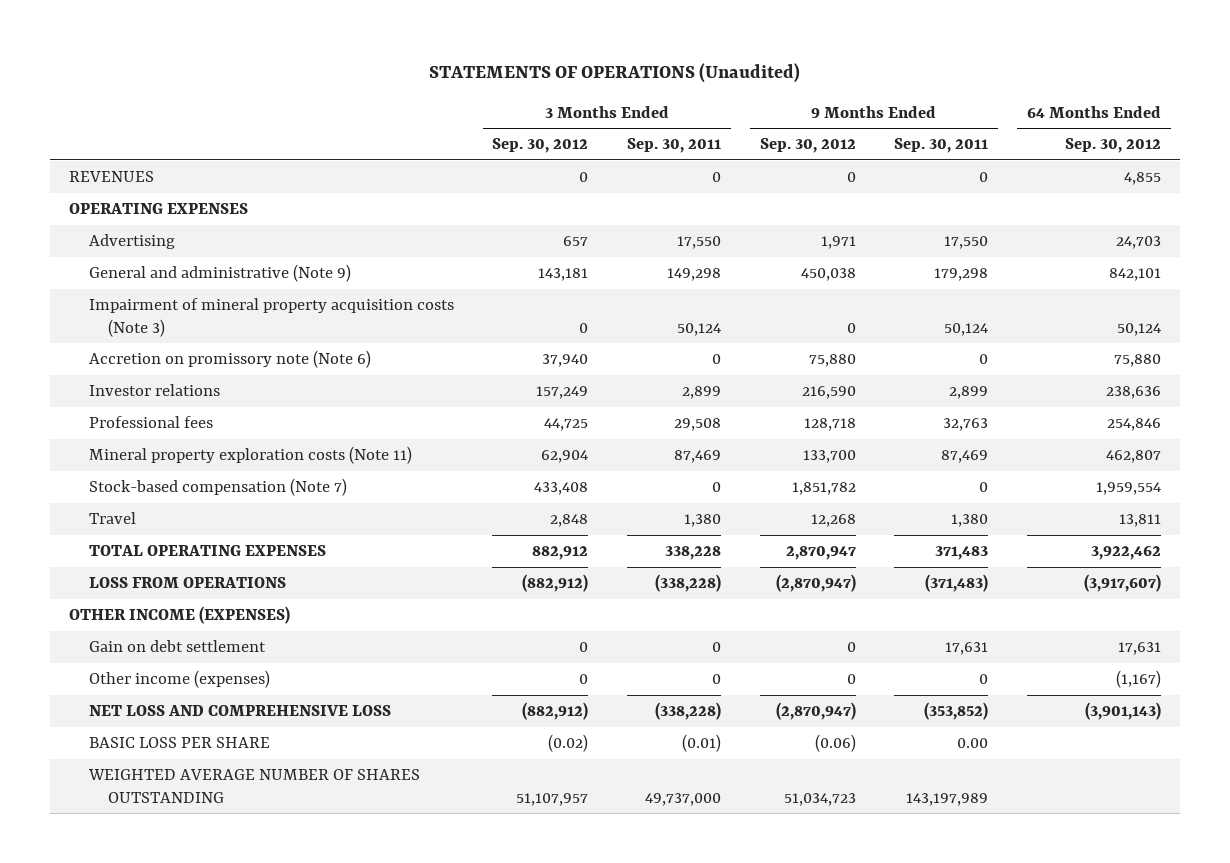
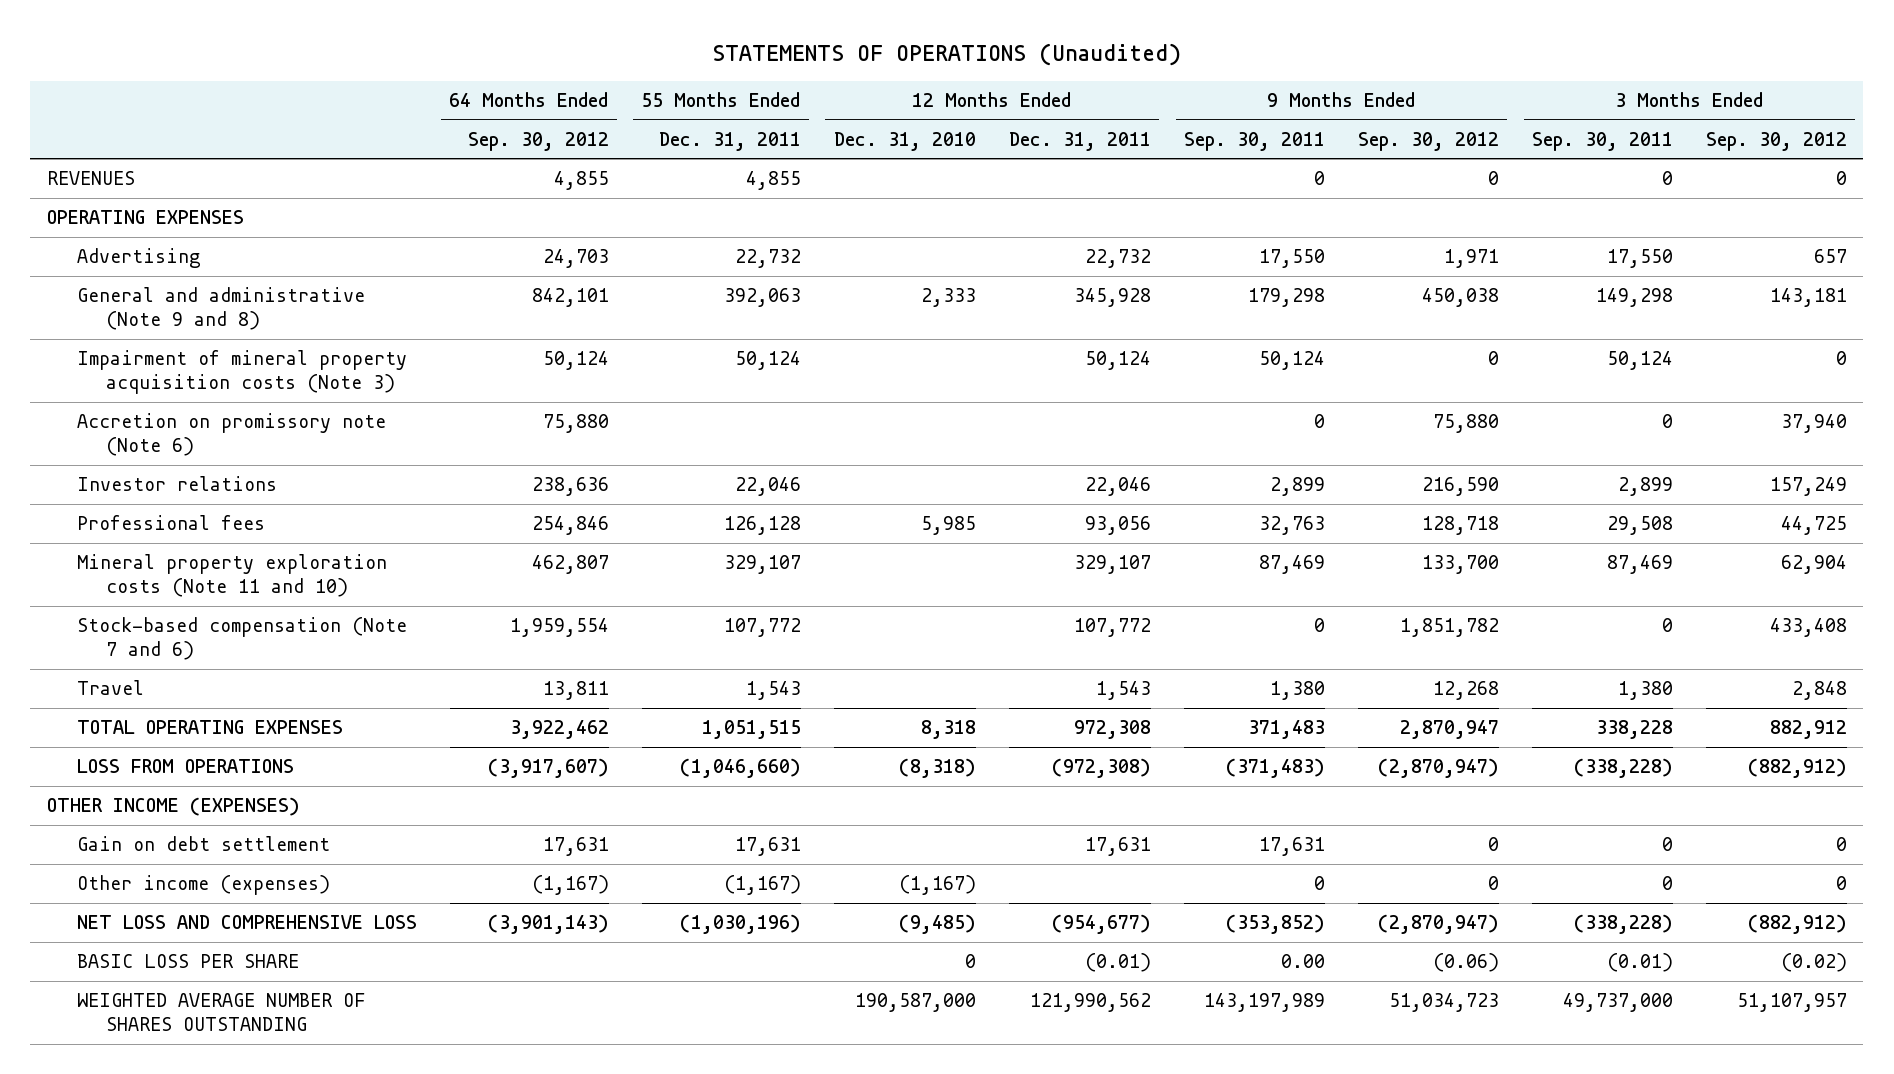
- | 3 Months Ended Sep. 30, 2012 | 3 Months Ended Sep. 30, 2011 | 9 Months Ended Sep. 30, 2012 | 9 Months Ended Sep. 30, 2011 | 64 Months Ended Sep. 30, 2012
+ | 64 Months Ended Sep. 30, 2012 | 55 Months Ended Dec. 31, 2011 | 12 Months Ended Dec. 31, 2010 | 12 Months Ended Dec. 31, 2011 | 9 Months Ended Sep. 30, 2011 | 9 Months Ended Sep. 30, 2012 | 3 Months Ended Sep. 30, 2011 | 3 Months Ended Sep. 30, 2012
- General and administrative (Note 9) | 143,181 | 149,298 | 450,038 | 179,298 | 842,101
+ General and administrative (Note 9 and 8) | 842,101 | 392,063 | 2,333 | 345,928 | 179,298 | 450,038 | 149,298 | 143,181
- Mineral property exploration costs (Note 11) | 62,904 | 87,469 | 133,700 | 87,469 | 462,807
- Stock-based compensation (Note 7) | 433,408 | 0 | 1,851,782 | 0 | 1,959,554
+ Mineral property exploration costs (Note 11 and 10) | 462,807 | 329,107 | | 329,107 | 87,469 | 133,700 | 87,469 | 62,904
+ Stock-based compensation (Note 7 and 6) | 1,959,554 | 107,772 | | 107,772 | 0 | 1,851,782 | 0 | 433,408

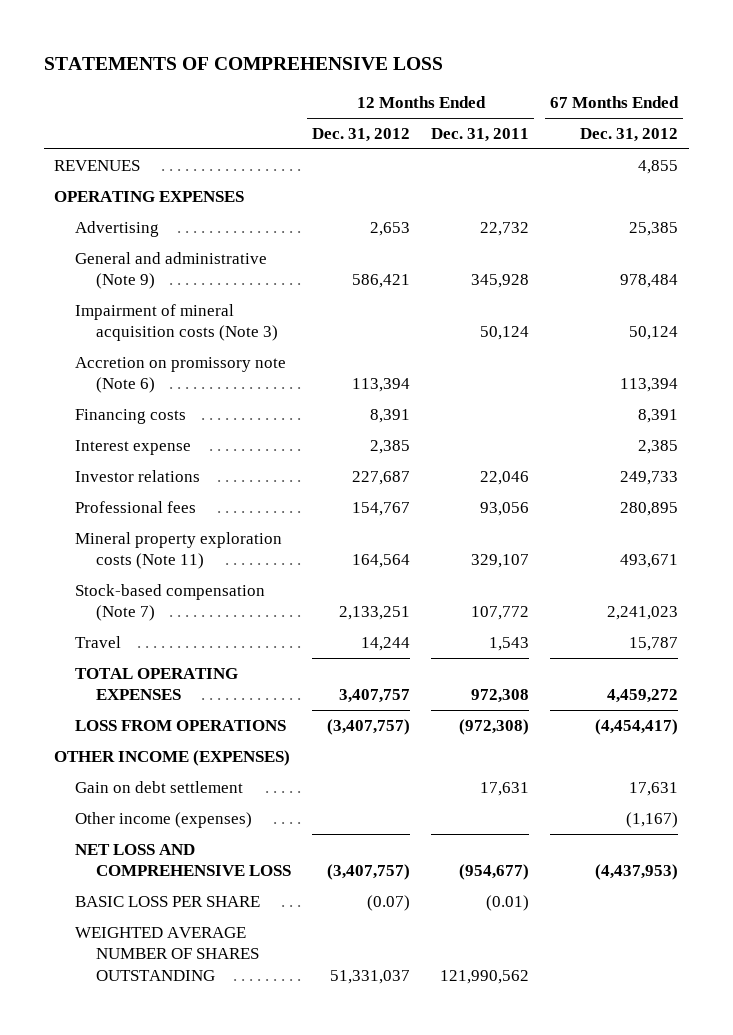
- STATEMENTS OF OPERATIONS (Unaudited)
+ STATEMENTS OF COMPREHENSIVE LOSS
- | 64 Months Ended Sep. 30, 2012 | 55 Months Ended Dec. 31, 2011 | 12 Months Ended Dec. 31, 2010 | 12 Months Ended Dec. 31, 2011 | 9 Months Ended Sep. 30, 2011 | 9 Months Ended Sep. 30, 2012 | 3 Months Ended Sep. 30, 2011 | 3 Months Ended Sep. 30, 2012
+ | 12 Months Ended Dec. 31, 2012 | 12 Months Ended Dec. 31, 2011 | 67 Months Ended Dec. 31, 2012
- General and administrative (Note 9 and 8) | 842,101 | 392,063 | 2,333 | 345,928 | 179,298 | 450,038 | 149,298 | 143,181
- Impairment of mineral property acquisition costs (Note 3) | 50,124 | 50,124 | | 50,124 | 50,124 | 0 | 50,124 | 0
+ General and administrative (Note 9) | 586,421 | 345,928 | 978,484
+ Impairment of mineral acquisition costs (Note 3) | | 50,124 | 50,124
+ Financing costs | 8,391 | | 8,391
+ Interest expense | 2,385 | | 2,385
- Mineral property exploration costs (Note 11 and 10) | 462,807 | 329,107 | | 329,107 | 87,469 | 133,700 | 87,469 | 62,904
- Stock-based compensation (Note 7 and 6) | 1,959,554 | 107,772 | | 107,772 | 0 | 1,851,782 | 0 | 433,408
+ Mineral property exploration costs (Note 11) | 164,564 | 329,107 | 493,671
+ Stock-based compensation (Note 7) | 2,133,251 | 107,772 | 2,241,023

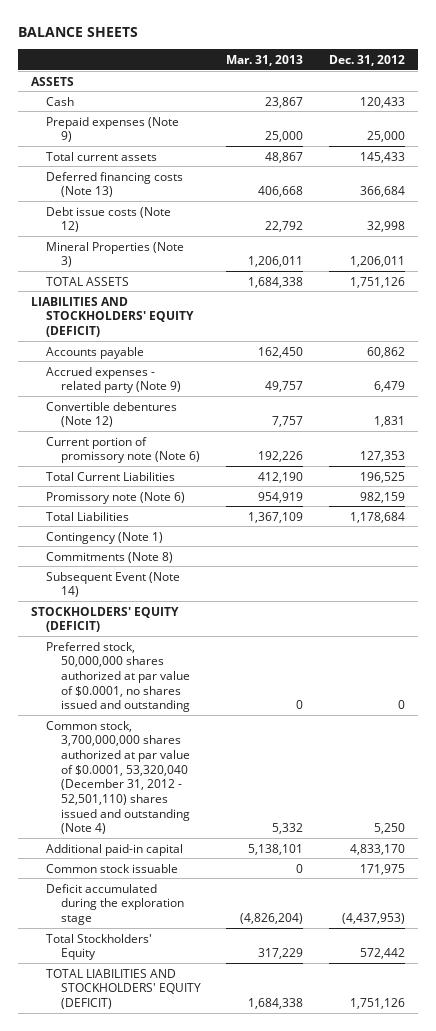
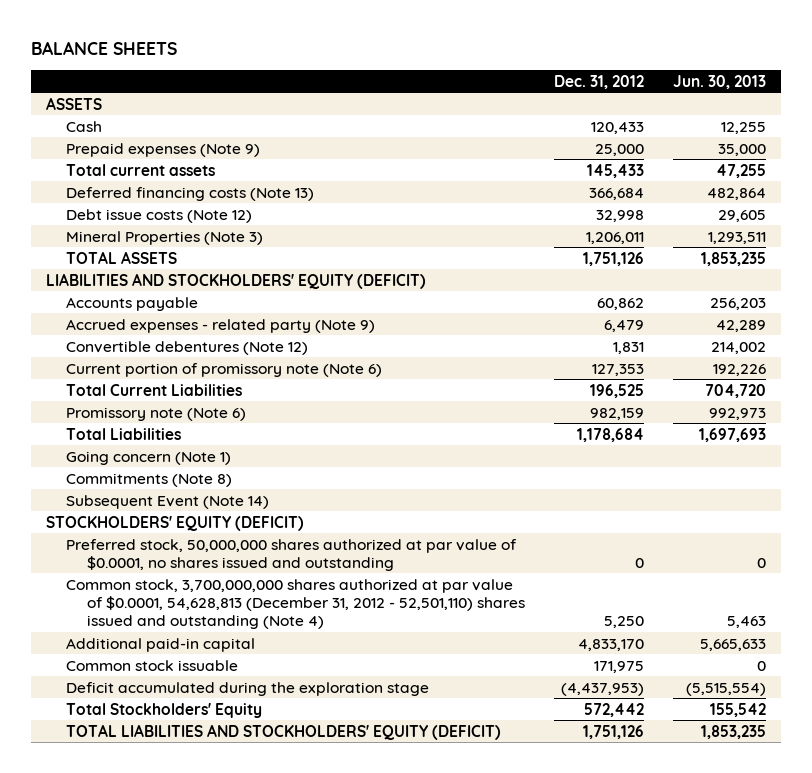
- | Mar. 31, 2013 | Dec. 31, 2012
+ | Dec. 31, 2012 | Jun. 30, 2013
- Contingency (Note 1)
+ Going concern (Note 1)
- Common stock, 3,700,000,000 shares authorized at par value of $0.0001, 53,320,040 (December 31, 2012 - 52,501,110) shares issued and outstanding (Note 4) | 5,332 | 5,250
+ Common stock, 3,700,000,000 shares authorized at par value of $0.0001, 54,628,813 (December 31, 2012 - 52,501,110) shares issued and outstanding (Note 4) | 5,250 | 5,463

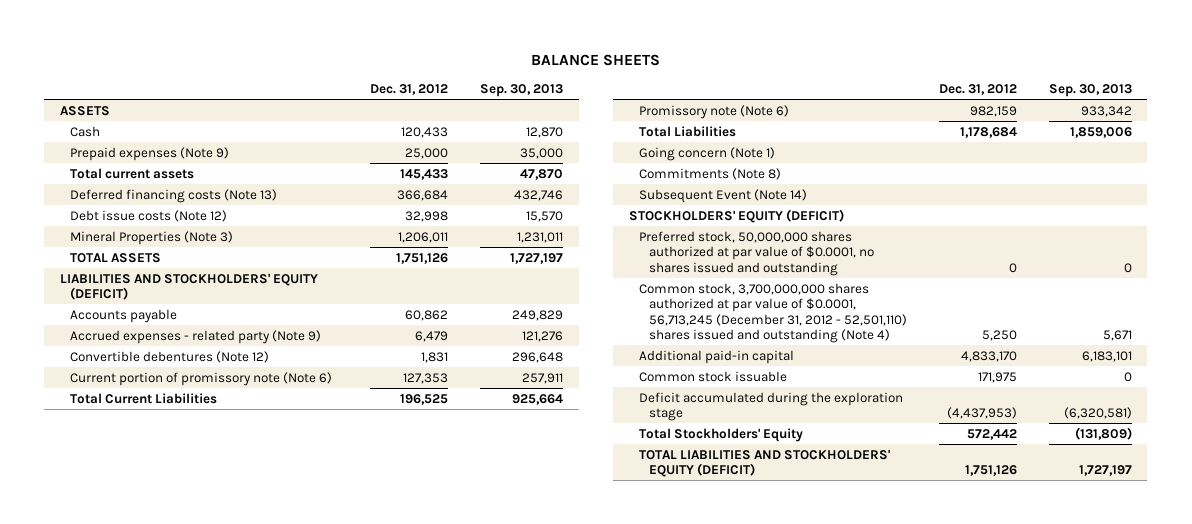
- | Dec. 31, 2012 | Jun. 30, 2013
+ | Dec. 31, 2012 | Sep. 30, 2013
- Common stock, 3,700,000,000 shares authorized at par value of $0.0001, 54,628,813 (December 31, 2012 - 52,501,110) shares issued and outstanding (Note 4) | 5,250 | 5,463
+ Common stock, 3,700,000,000 shares authorized at par value of $0.0001, 56,713,245 (December 31, 2012 - 52,501,110) shares issued and outstanding (Note 4) | 5,250 | 5,671

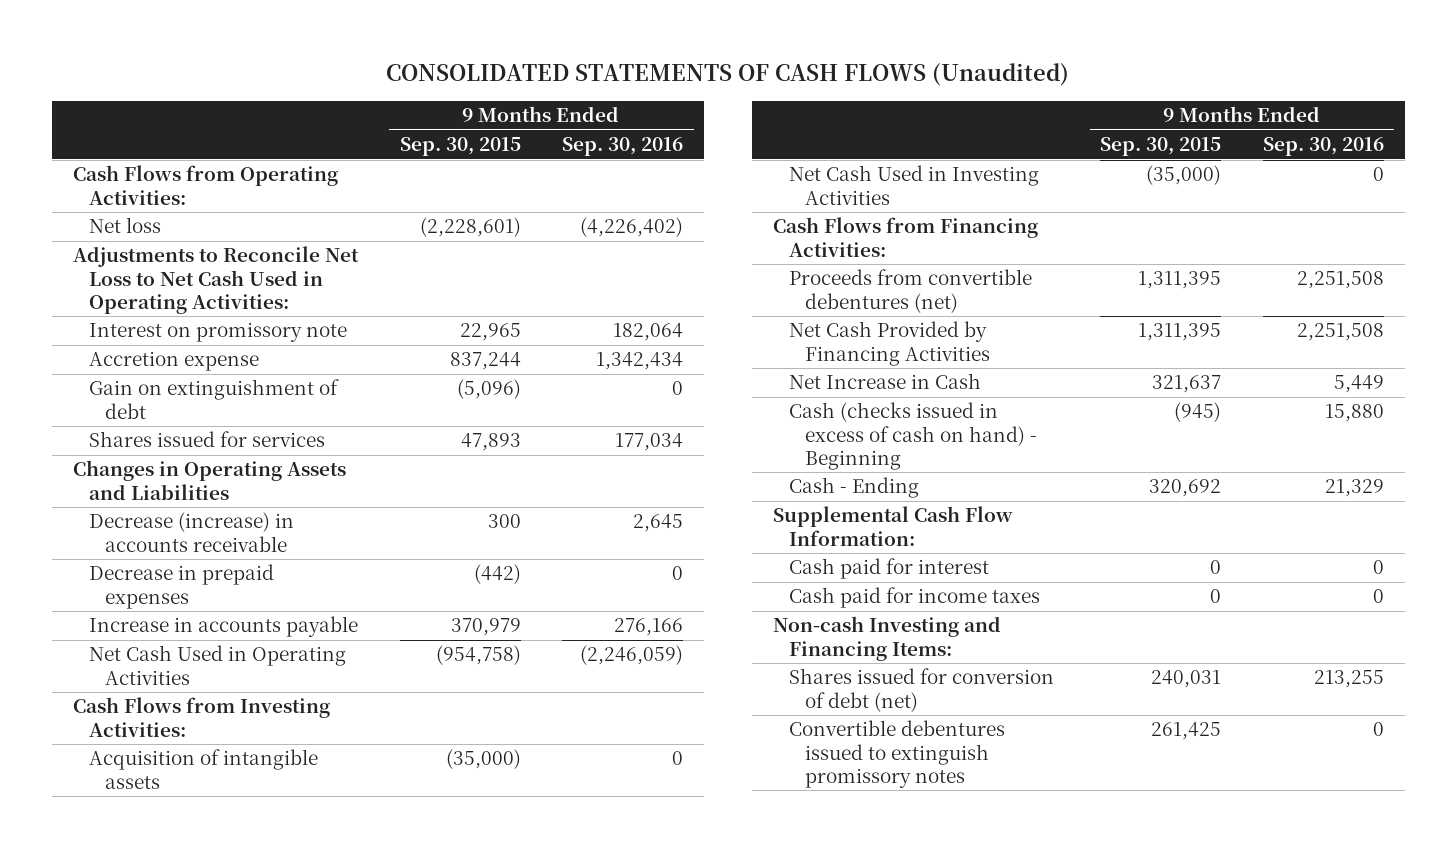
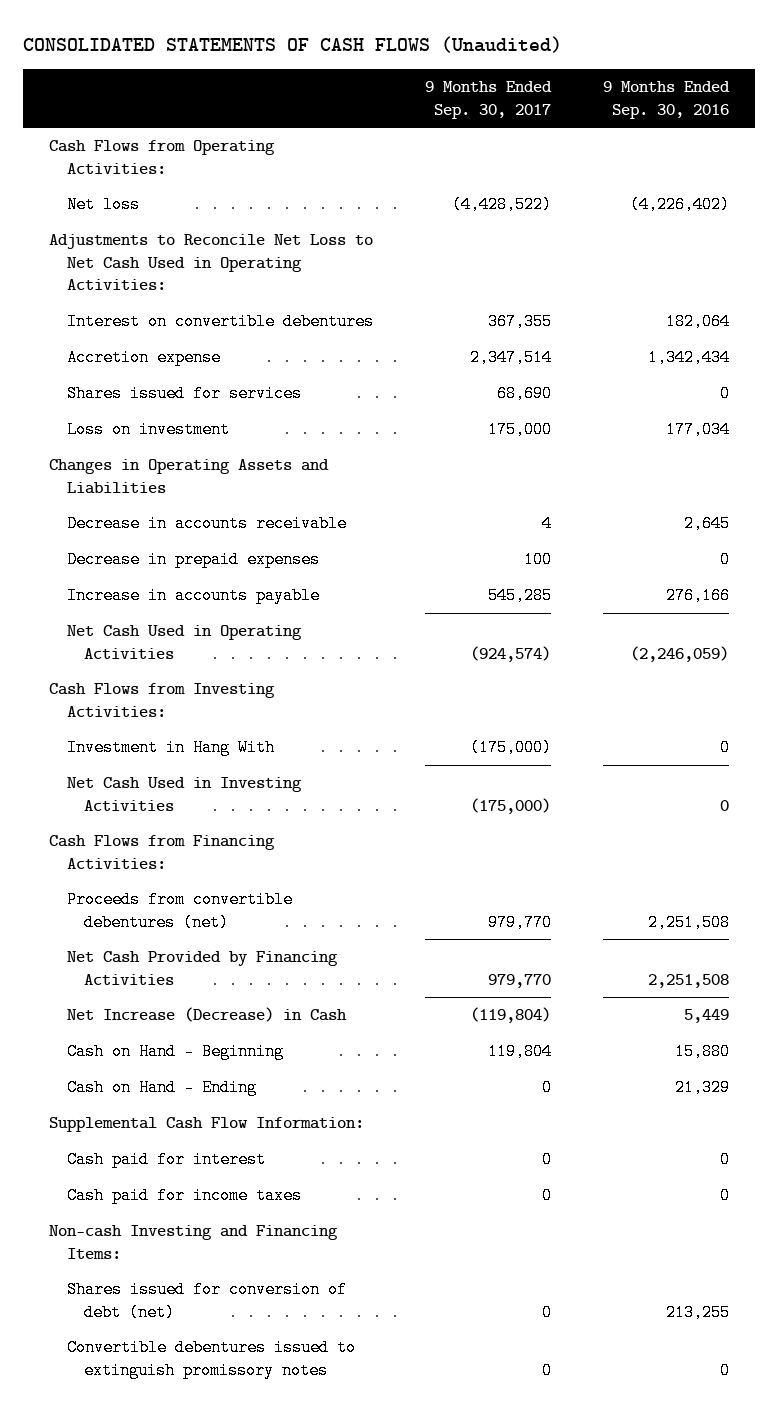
- | 9 Months Ended Sep. 30, 2015 | 9 Months Ended Sep. 30, 2016
+ | 9 Months Ended Sep. 30, 2017 | 9 Months Ended Sep. 30, 2016
- Interest on promissory note | 22,965 | 182,064
+ Interest on convertible debentures | 367,355 | 182,064
- Gain on extinguishment of debt | (5,096) | 0
- Shares issued for services | 47,893 | 177,034
+ Shares issued for services | 68,690 | 0
+ Loss on investment | 175,000 | 177,034
- Decrease (increase) in accounts receivable | 300 | 2,645
+ Decrease in accounts receivable | 4 | 2,645
- Acquisition of intangible assets | (35,000) | 0
+ Investment in Hang With | (175,000) | 0
- Net Increase in Cash | 321,637 | 5,449
- Cash (checks issued in excess of cash on hand) - Beginning | (945) | 15,880
- Cash - Ending | 320,692 | 21,329
+ Net Increase (Decrease) in Cash | (119,804) | 5,449
+ Cash on Hand - Beginning | 119,804 | 15,880
+ Cash on Hand - Ending | 0 | 21,329

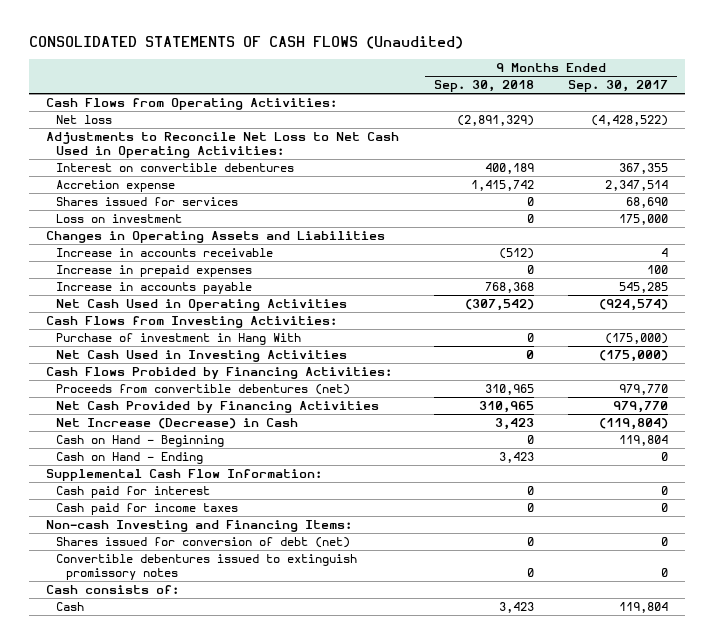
- | 9 Months Ended Sep. 30, 2017 | 9 Months Ended Sep. 30, 2016
+ | 9 Months Ended Sep. 30, 2018 | 9 Months Ended Sep. 30, 2017
- Decrease in accounts receivable | 4 | 2,645
- Decrease in prepaid expenses | 100 | 0
+ Increase in accounts receivable | (512) | 4
+ Increase in prepaid expenses | 0 | 100
- Investment in Hang With | (175,000) | 0
+ Purchase of investment in Hang With | 0 | (175,000)
- Cash Flows from Financing Activities:
+ Cash Flows Probided by Financing Activities:
+ Cash consists of:
+ Cash | 3,423 | 119,804

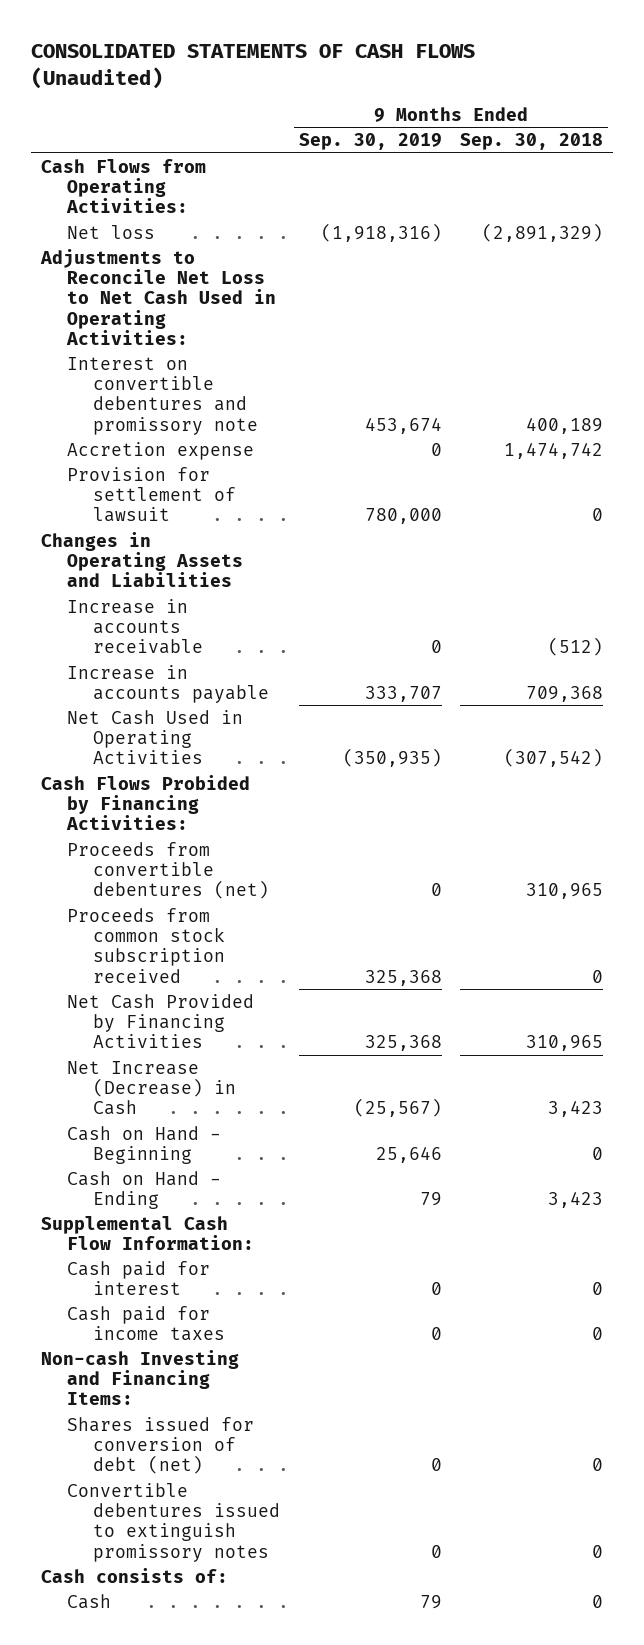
- | 9 Months Ended Sep. 30, 2018 | 9 Months Ended Sep. 30, 2017
+ | 9 Months Ended Sep. 30, 2019 | 9 Months Ended Sep. 30, 2018
- Interest on convertible debentures | 400,189 | 367,355
- Accretion expense | 1,415,742 | 2,347,514
- Shares issued for services | 0 | 68,690
- Loss on investment | 0 | 175,000
+ Interest on convertible debentures and promissory note | 453,674 | 400,189
+ Accretion expense | 0 | 1,474,742
+ Provision for settlement of lawsuit | 780,000 | 0
- Increase in prepaid expenses | 0 | 100
- Increase in accounts payable | 768,368 | 545,285
+ Increase in accounts payable | 333,707 | 709,368
- Cash Flows from Investing Activities:
- Purchase of investment in Hang With | 0 | (175,000)
- Net Cash Used in Investing Activities | 0 | (175,000)
+ Proceeds from common stock subscription received | 325,368 | 0
- Cash | 3,423 | 119,804
+ Cash | 79 | 0

